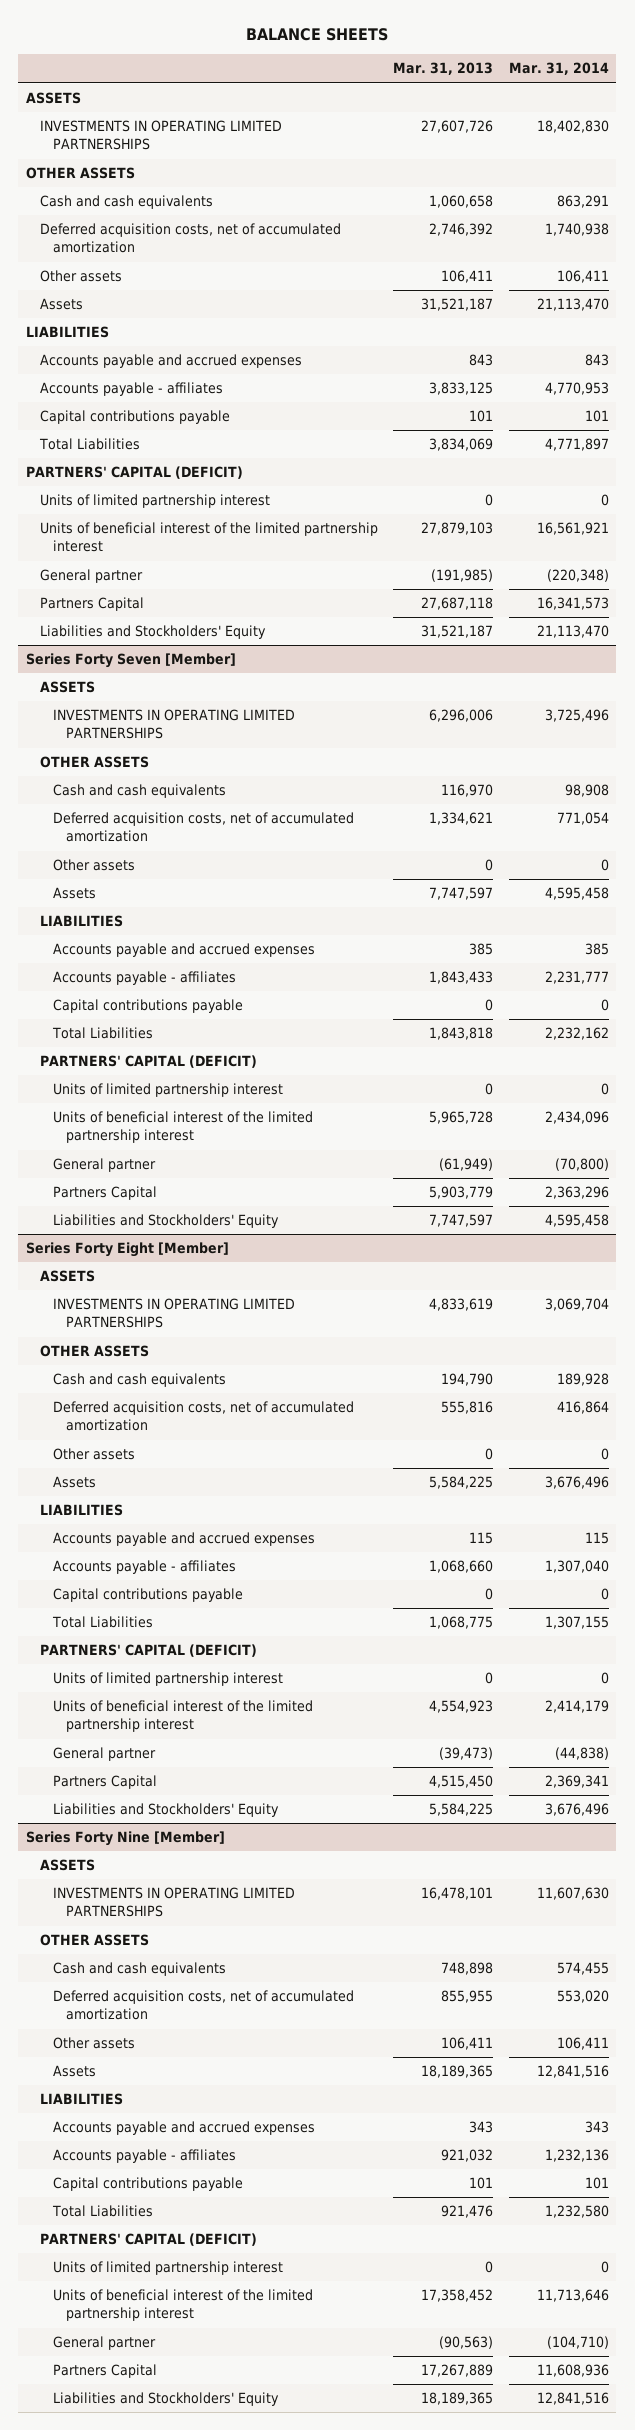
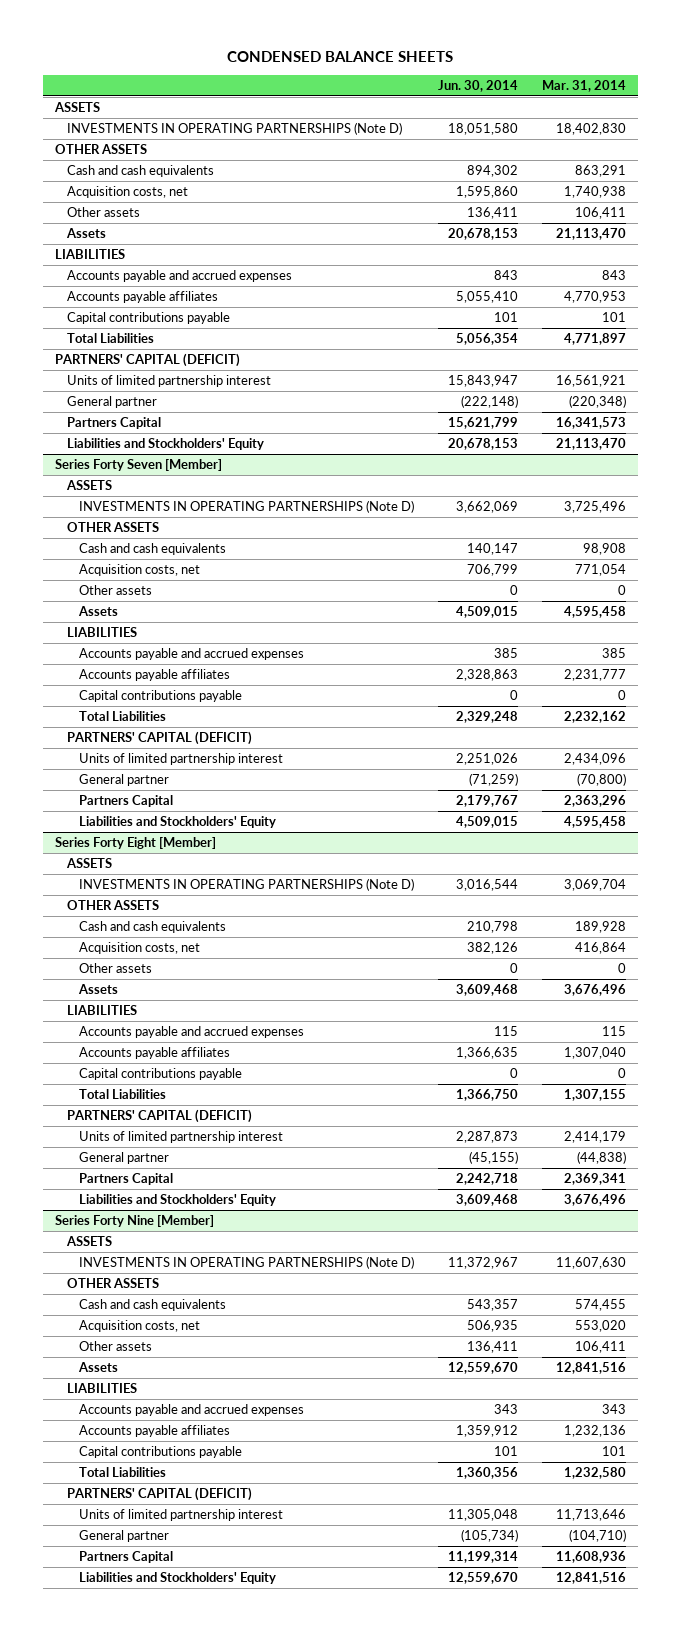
- BALANCE SHEETS
+ CONDENSED BALANCE SHEETS
- | Mar. 31, 2013 | Mar. 31, 2014
+ | Jun. 30, 2014 | Mar. 31, 2014
- INVESTMENTS IN OPERATING LIMITED PARTNERSHIPS | 27,607,726 | 18,402,830
+ INVESTMENTS IN OPERATING PARTNERSHIPS (Note D) | 18,051,580 | 18,402,830
- Deferred acquisition costs, net of accumulated amortization | 2,746,392 | 1,740,938
+ Acquisition costs, net | 1,595,860 | 1,740,938
- Accounts payable - affiliates | 3,833,125 | 4,770,953
+ Accounts payable affiliates | 5,055,410 | 4,770,953
- Units of limited partnership interest | 0 | 0
- Units of beneficial interest of the limited partnership interest | 27,879,103 | 16,561,921
+ Units of limited partnership interest | 15,843,947 | 16,561,921
@ Series Forty Seven [Member]
- INVESTMENTS IN OPERATING LIMITED PARTNERSHIPS | 6,296,006 | 3,725,496
+ INVESTMENTS IN OPERATING PARTNERSHIPS (Note D) | 3,662,069 | 3,725,496
- Deferred acquisition costs, net of accumulated amortization | 1,334,621 | 771,054
+ Acquisition costs, net | 706,799 | 771,054
- Accounts payable - affiliates | 1,843,433 | 2,231,777
+ Accounts payable affiliates | 2,328,863 | 2,231,777
- Units of limited partnership interest | 0 | 0
- Units of beneficial interest of the limited partnership interest | 5,965,728 | 2,434,096
+ Units of limited partnership interest | 2,251,026 | 2,434,096
@ Series Forty Eight [Member]
- INVESTMENTS IN OPERATING LIMITED PARTNERSHIPS | 4,833,619 | 3,069,704
+ INVESTMENTS IN OPERATING PARTNERSHIPS (Note D) | 3,016,544 | 3,069,704
- Deferred acquisition costs, net of accumulated amortization | 555,816 | 416,864
+ Acquisition costs, net | 382,126 | 416,864
- Accounts payable - affiliates | 1,068,660 | 1,307,040
+ Accounts payable affiliates | 1,366,635 | 1,307,040
- Units of limited partnership interest | 0 | 0
- Units of beneficial interest of the limited partnership interest | 4,554,923 | 2,414,179
+ Units of limited partnership interest | 2,287,873 | 2,414,179
@ Series Forty Nine [Member]
- INVESTMENTS IN OPERATING LIMITED PARTNERSHIPS | 16,478,101 | 11,607,630
+ INVESTMENTS IN OPERATING PARTNERSHIPS (Note D) | 11,372,967 | 11,607,630
- Deferred acquisition costs, net of accumulated amortization | 855,955 | 553,020
+ Acquisition costs, net | 506,935 | 553,020
- Accounts payable - affiliates | 921,032 | 1,232,136
+ Accounts payable affiliates | 1,359,912 | 1,232,136
- Units of limited partnership interest | 0 | 0
- Units of beneficial interest of the limited partnership interest | 17,358,452 | 11,713,646
+ Units of limited partnership interest | 11,305,048 | 11,713,646

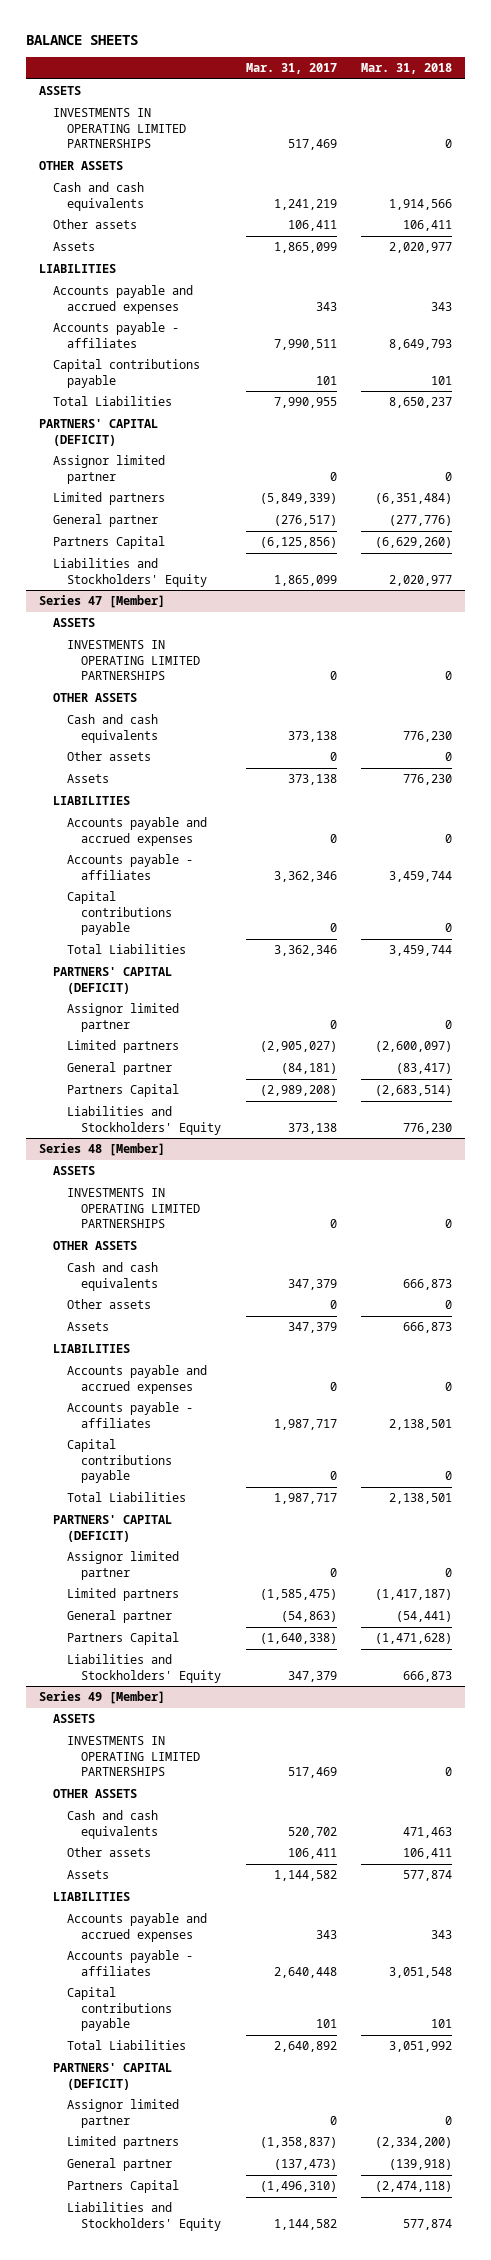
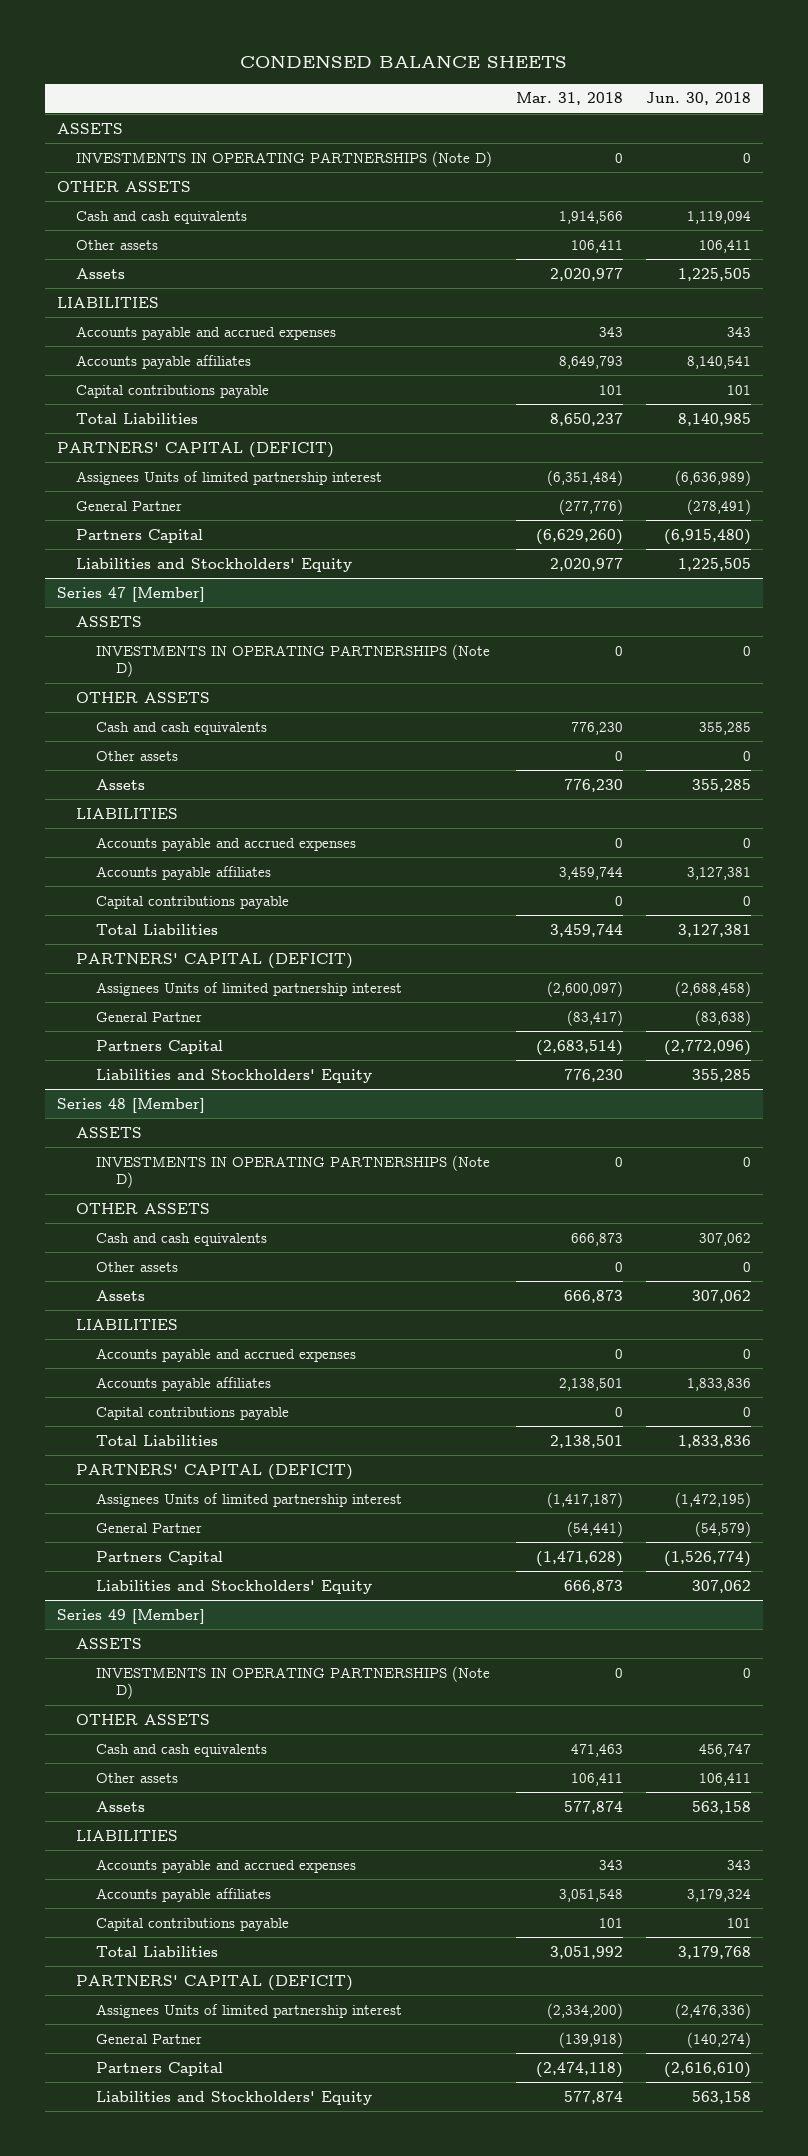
- BALANCE SHEETS
+ CONDENSED BALANCE SHEETS
- | Mar. 31, 2017 | Mar. 31, 2018
+ | Mar. 31, 2018 | Jun. 30, 2018
- INVESTMENTS IN OPERATING LIMITED PARTNERSHIPS | 517,469 | 0
+ INVESTMENTS IN OPERATING PARTNERSHIPS (Note D) | 0 | 0
- Accounts payable - affiliates | 7,990,511 | 8,649,793
+ Accounts payable affiliates | 8,649,793 | 8,140,541
- Assignor limited partner | 0 | 0
- Limited partners | (5,849,339) | (6,351,484)
- General partner | (276,517) | (277,776)
+ Assignees Units of limited partnership interest | (6,351,484) | (6,636,989)
+ General Partner | (277,776) | (278,491)
@ Series 47 [Member]
- INVESTMENTS IN OPERATING LIMITED PARTNERSHIPS | 0 | 0
+ INVESTMENTS IN OPERATING PARTNERSHIPS (Note D) | 0 | 0
- Accounts payable - affiliates | 3,362,346 | 3,459,744
+ Accounts payable affiliates | 3,459,744 | 3,127,381
- Assignor limited partner | 0 | 0
- Limited partners | (2,905,027) | (2,600,097)
- General partner | (84,181) | (83,417)
+ Assignees Units of limited partnership interest | (2,600,097) | (2,688,458)
+ General Partner | (83,417) | (83,638)
@ Series 48 [Member]
- INVESTMENTS IN OPERATING LIMITED PARTNERSHIPS | 0 | 0
+ INVESTMENTS IN OPERATING PARTNERSHIPS (Note D) | 0 | 0
- Accounts payable - affiliates | 1,987,717 | 2,138,501
+ Accounts payable affiliates | 2,138,501 | 1,833,836
- Assignor limited partner | 0 | 0
- Limited partners | (1,585,475) | (1,417,187)
- General partner | (54,863) | (54,441)
+ Assignees Units of limited partnership interest | (1,417,187) | (1,472,195)
+ General Partner | (54,441) | (54,579)
@ Series 49 [Member]
- INVESTMENTS IN OPERATING LIMITED PARTNERSHIPS | 517,469 | 0
+ INVESTMENTS IN OPERATING PARTNERSHIPS (Note D) | 0 | 0
- Accounts payable - affiliates | 2,640,448 | 3,051,548
+ Accounts payable affiliates | 3,051,548 | 3,179,324
- Assignor limited partner | 0 | 0
- Limited partners | (1,358,837) | (2,334,200)
- General partner | (137,473) | (139,918)
+ Assignees Units of limited partnership interest | (2,334,200) | (2,476,336)
+ General Partner | (139,918) | (140,274)

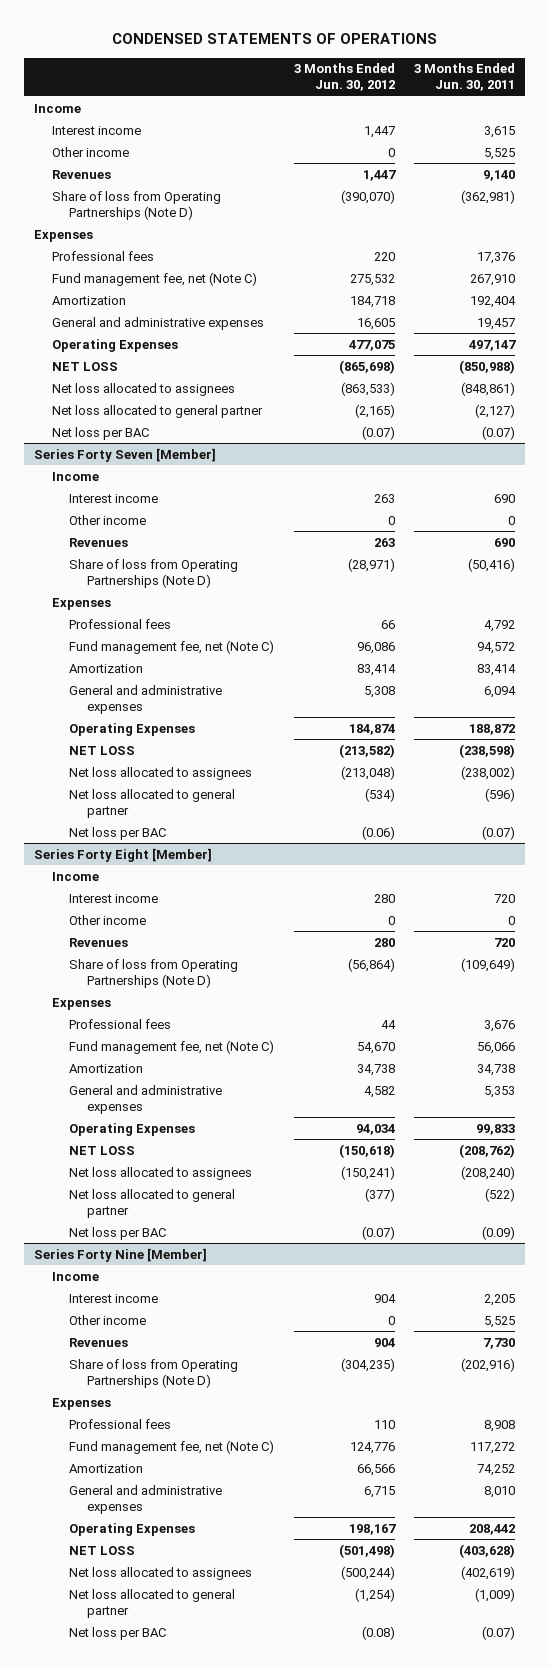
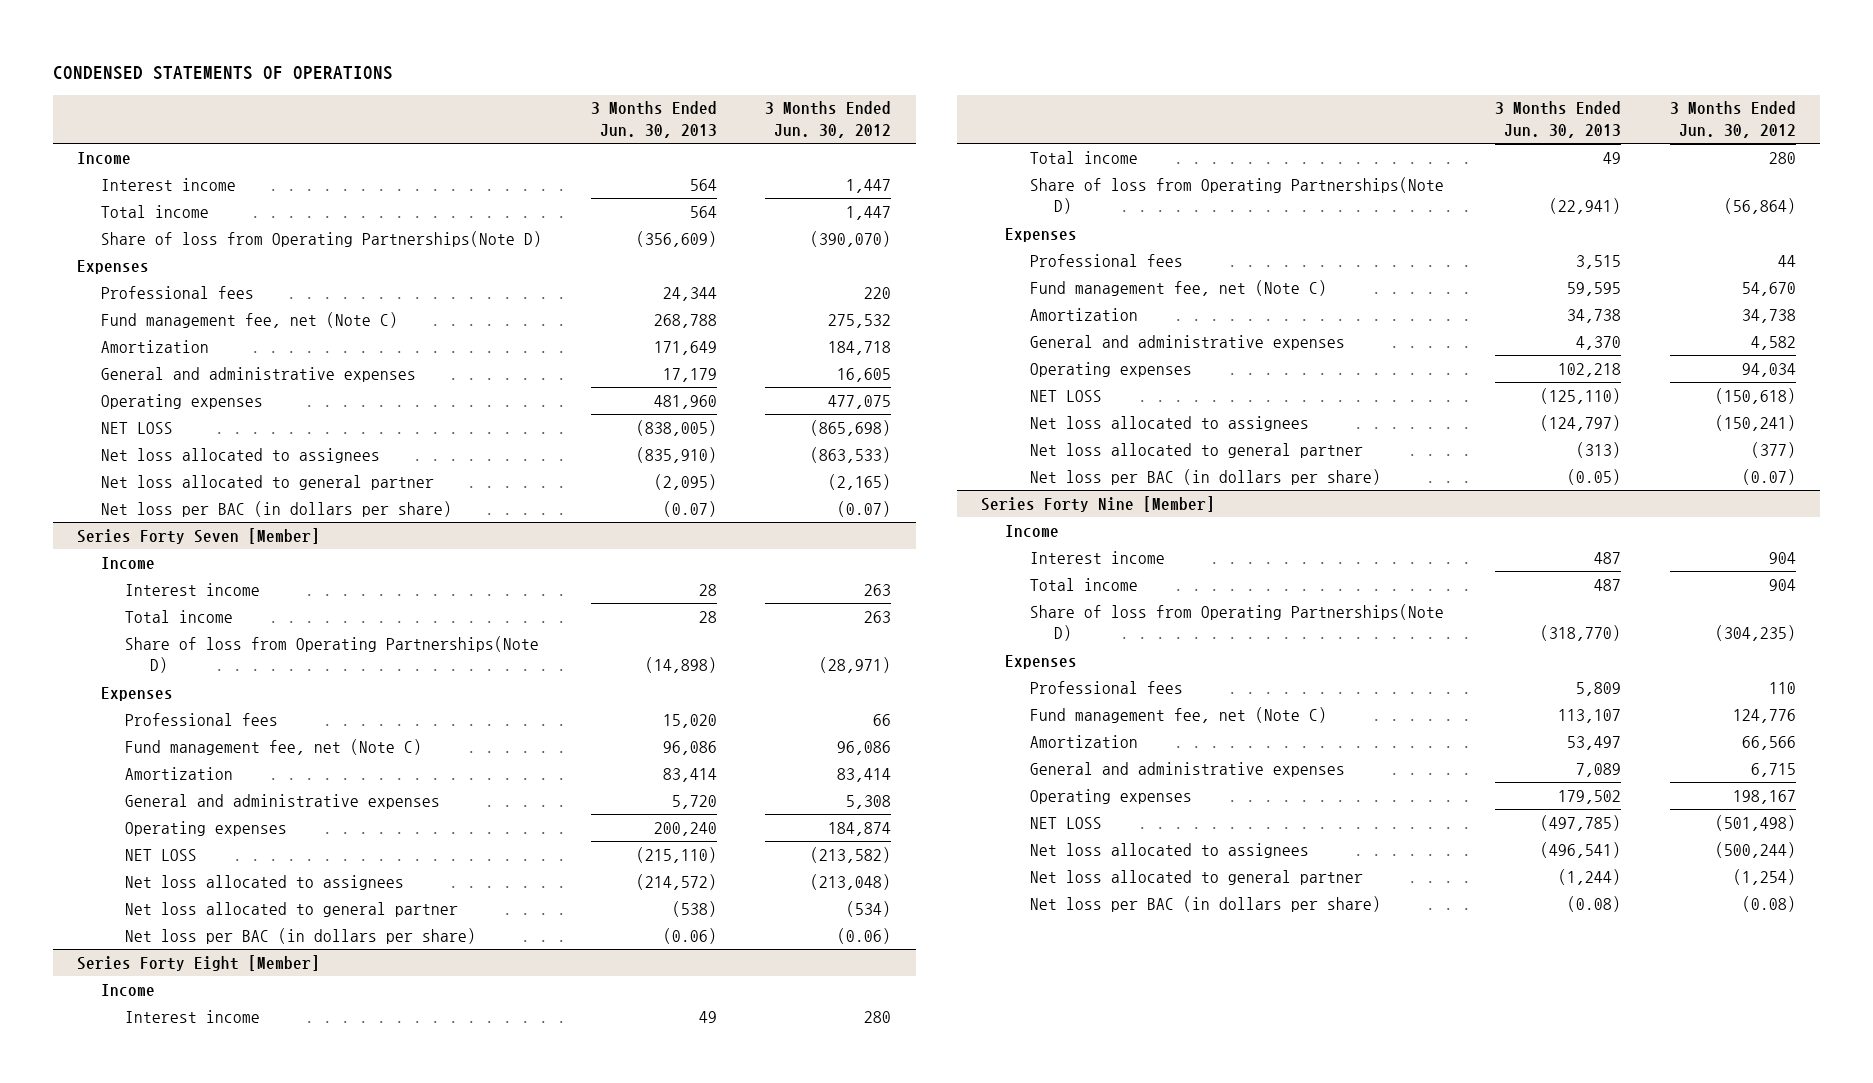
- | 3 Months Ended Jun. 30, 2012 | 3 Months Ended Jun. 30, 2011
+ | 3 Months Ended Jun. 30, 2013 | 3 Months Ended Jun. 30, 2012
- Other income | 0 | 5,525
- Revenues | 1,447 | 9,140
- Share of loss from Operating Partnerships (Note D) | (390,070) | (362,981)
+ Total income | 564 | 1,447
+ Share of loss from Operating Partnerships(Note D) | (356,609) | (390,070)
- Operating Expenses | 477,075 | 497,147
+ Operating expenses | 481,960 | 477,075
- Net loss per BAC | (0.07) | (0.07)
+ Net loss per BAC (in dollars per share) | (0.07) | (0.07)
@ Series Forty Seven [Member]
- Other income | 0 | 0
- Revenues | 263 | 690
- Share of loss from Operating Partnerships (Note D) | (28,971) | (50,416)
+ Total income | 28 | 263
+ Share of loss from Operating Partnerships(Note D) | (14,898) | (28,971)
- Operating Expenses | 184,874 | 188,872
+ Operating expenses | 200,240 | 184,874
- Net loss per BAC | (0.06) | (0.07)
+ Net loss per BAC (in dollars per share) | (0.06) | (0.06)
@ Series Forty Eight [Member]
- Other income | 0 | 0
- Revenues | 280 | 720
- Share of loss from Operating Partnerships (Note D) | (56,864) | (109,649)
+ Total income | 49 | 280
+ Share of loss from Operating Partnerships(Note D) | (22,941) | (56,864)
- Operating Expenses | 94,034 | 99,833
+ Operating expenses | 102,218 | 94,034
- Net loss per BAC | (0.07) | (0.09)
+ Net loss per BAC (in dollars per share) | (0.05) | (0.07)
@ Series Forty Nine [Member]
- Other income | 0 | 5,525
- Revenues | 904 | 7,730
- Share of loss from Operating Partnerships (Note D) | (304,235) | (202,916)
+ Total income | 487 | 904
+ Share of loss from Operating Partnerships(Note D) | (318,770) | (304,235)
- Operating Expenses | 198,167 | 208,442
+ Operating expenses | 179,502 | 198,167
- Net loss per BAC | (0.08) | (0.07)
+ Net loss per BAC (in dollars per share) | (0.08) | (0.08)

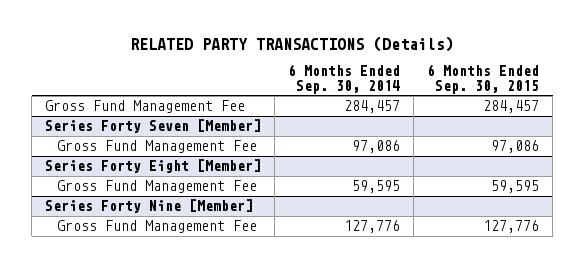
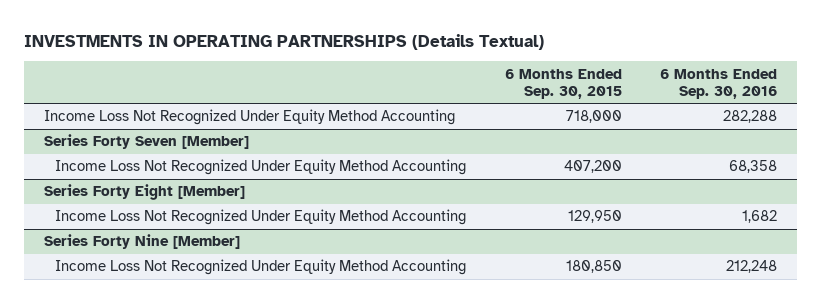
- RELATED PARTY TRANSACTIONS (Details)
+ INVESTMENTS IN OPERATING PARTNERSHIPS (Details Textual)
- | 6 Months Ended Sep. 30, 2014 | 6 Months Ended Sep. 30, 2015
+ | 6 Months Ended Sep. 30, 2015 | 6 Months Ended Sep. 30, 2016
- Gross Fund Management Fee | 284,457 | 284,457
+ Income Loss Not Recognized Under Equity Method Accounting | 718,000 | 282,288
@ Series Forty Seven [Member]
- Gross Fund Management Fee | 97,086 | 97,086
+ Income Loss Not Recognized Under Equity Method Accounting | 407,200 | 68,358
@ Series Forty Eight [Member]
- Gross Fund Management Fee | 59,595 | 59,595
+ Income Loss Not Recognized Under Equity Method Accounting | 129,950 | 1,682
@ Series Forty Nine [Member]
- Gross Fund Management Fee | 127,776 | 127,776
+ Income Loss Not Recognized Under Equity Method Accounting | 180,850 | 212,248

